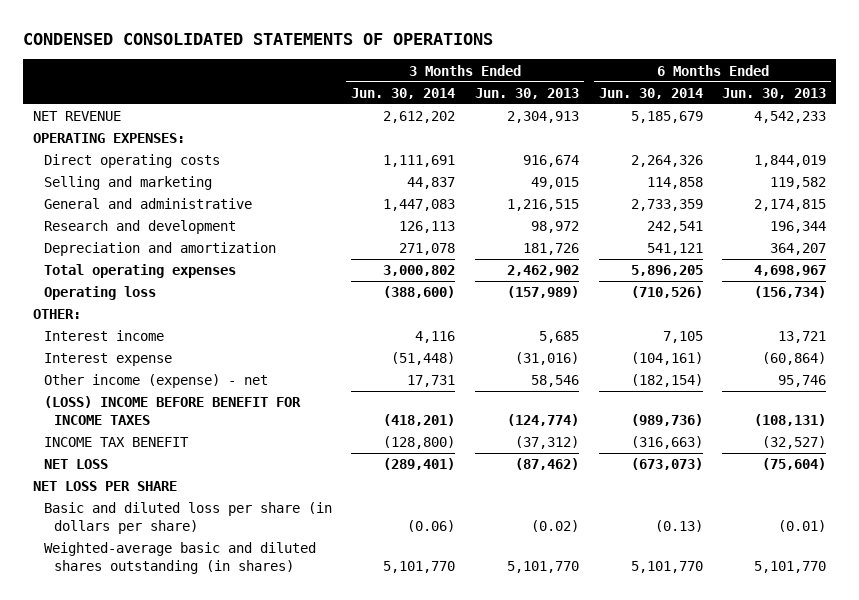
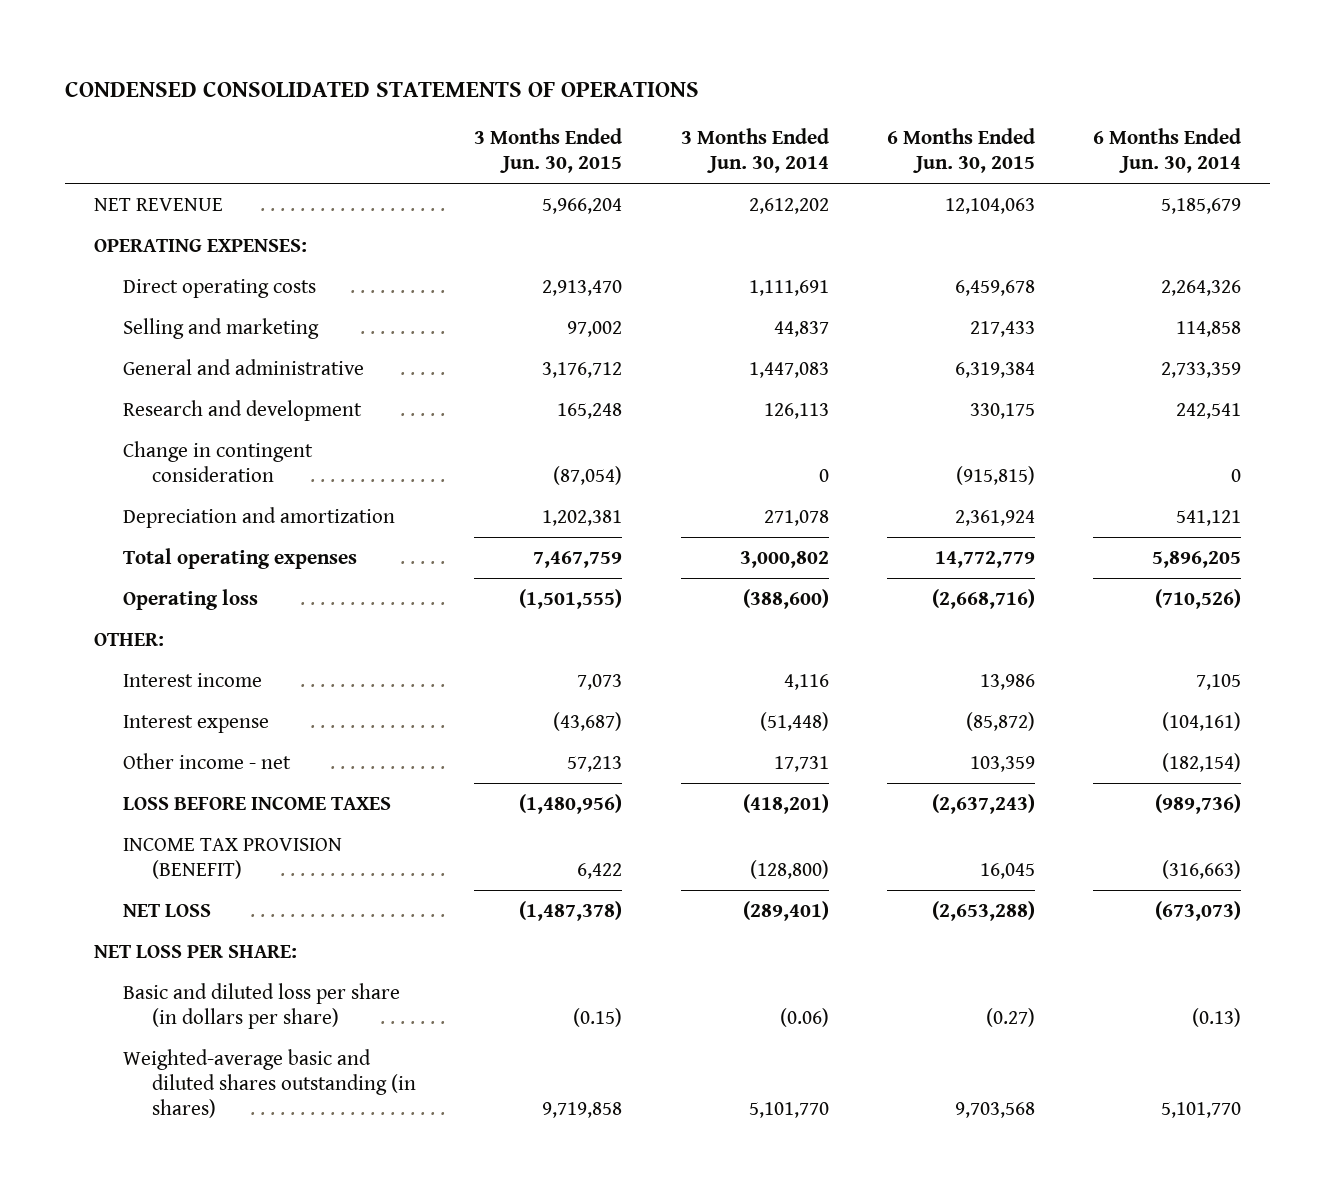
- | 3 Months Ended Jun. 30, 2014 | 3 Months Ended Jun. 30, 2013 | 6 Months Ended Jun. 30, 2014 | 6 Months Ended Jun. 30, 2013
+ | 3 Months Ended Jun. 30, 2015 | 3 Months Ended Jun. 30, 2014 | 6 Months Ended Jun. 30, 2015 | 6 Months Ended Jun. 30, 2014
+ Change in contingent consideration | (87,054) | 0 | (915,815) | 0
- Other income (expense) - net | 17,731 | 58,546 | (182,154) | 95,746
- (LOSS) INCOME BEFORE BENEFIT FOR INCOME TAXES | (418,201) | (124,774) | (989,736) | (108,131)
- INCOME TAX BENEFIT | (128,800) | (37,312) | (316,663) | (32,527)
+ Other income - net | 57,213 | 17,731 | 103,359 | (182,154)
+ LOSS BEFORE INCOME TAXES | (1,480,956) | (418,201) | (2,637,243) | (989,736)
+ INCOME TAX PROVISION (BENEFIT) | 6,422 | (128,800) | 16,045 | (316,663)
- NET LOSS PER SHARE
+ NET LOSS PER SHARE:

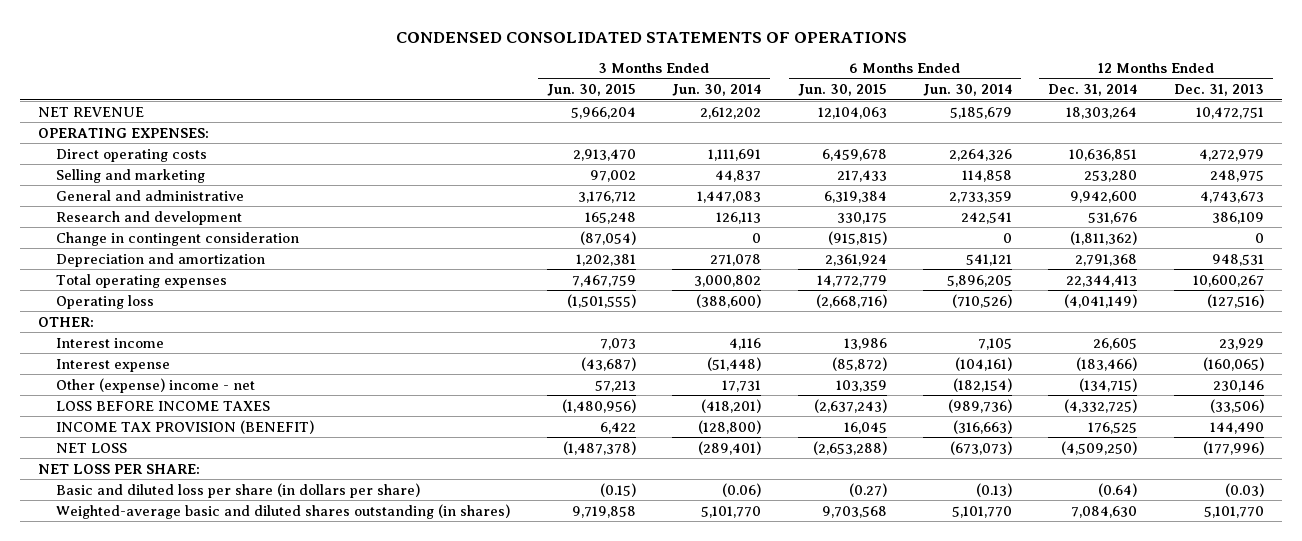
- | 3 Months Ended Jun. 30, 2015 | 3 Months Ended Jun. 30, 2014 | 6 Months Ended Jun. 30, 2015 | 6 Months Ended Jun. 30, 2014
+ | 3 Months Ended Jun. 30, 2015 | 3 Months Ended Jun. 30, 2014 | 6 Months Ended Jun. 30, 2015 | 6 Months Ended Jun. 30, 2014 | 12 Months Ended Dec. 31, 2014 | 12 Months Ended Dec. 31, 2013
- Other income - net | 57,213 | 17,731 | 103,359 | (182,154)
+ Other (expense) income - net | 57,213 | 17,731 | 103,359 | (182,154) | (134,715) | 230,146

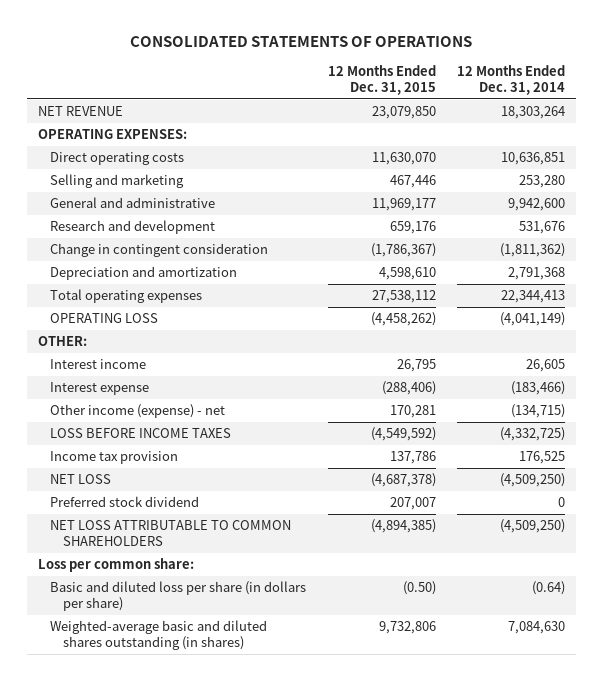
- CONDENSED CONSOLIDATED STATEMENTS OF OPERATIONS
+ CONSOLIDATED STATEMENTS OF OPERATIONS
- | 3 Months Ended Jun. 30, 2015 | 3 Months Ended Jun. 30, 2014 | 6 Months Ended Jun. 30, 2015 | 6 Months Ended Jun. 30, 2014 | 12 Months Ended Dec. 31, 2014 | 12 Months Ended Dec. 31, 2013
+ | 12 Months Ended Dec. 31, 2015 | 12 Months Ended Dec. 31, 2014
- Operating loss | (1,501,555) | (388,600) | (2,668,716) | (710,526) | (4,041,149) | (127,516)
+ OPERATING LOSS | (4,458,262) | (4,041,149)
- Other (expense) income - net | 57,213 | 17,731 | 103,359 | (182,154) | (134,715) | 230,146
+ Other income (expense) - net | 170,281 | (134,715)
- INCOME TAX PROVISION (BENEFIT) | 6,422 | (128,800) | 16,045 | (316,663) | 176,525 | 144,490
+ Income tax provision | 137,786 | 176,525
- NET LOSS PER SHARE:
+ Preferred stock dividend | 207,007 | 0
+ NET LOSS ATTRIBUTABLE TO COMMON SHAREHOLDERS | (4,894,385) | (4,509,250)
+ Loss per common share:

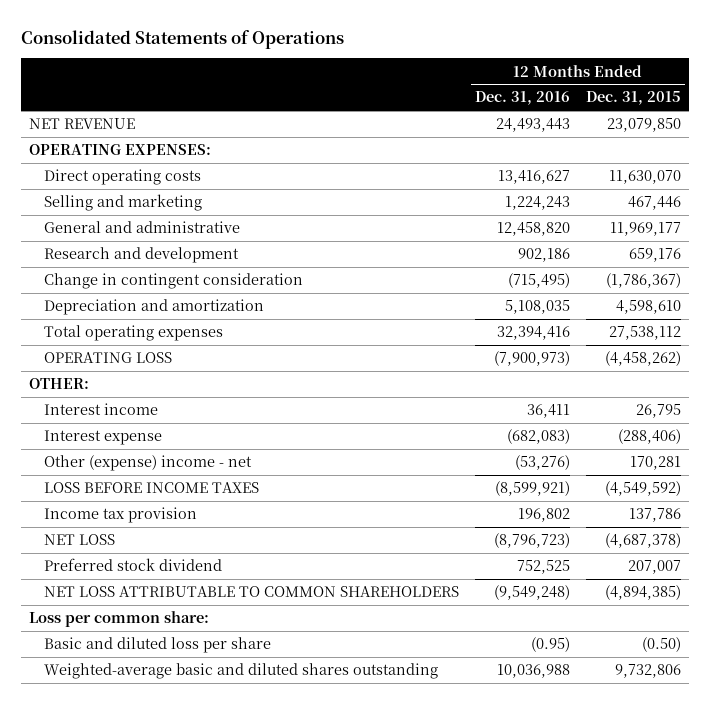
- CONSOLIDATED STATEMENTS OF OPERATIONS
+ Consolidated Statements of Operations
- | 12 Months Ended Dec. 31, 2015 | 12 Months Ended Dec. 31, 2014
+ | 12 Months Ended Dec. 31, 2016 | 12 Months Ended Dec. 31, 2015
- Other income (expense) - net | 170,281 | (134,715)
+ Other (expense) income - net | (53,276) | 170,281
- Basic and diluted loss per share (in dollars per share) | (0.50) | (0.64)
- Weighted-average basic and diluted shares outstanding (in shares) | 9,732,806 | 7,084,630
+ Basic and diluted loss per share | (0.95) | (0.50)
+ Weighted-average basic and diluted shares outstanding | 10,036,988 | 9,732,806

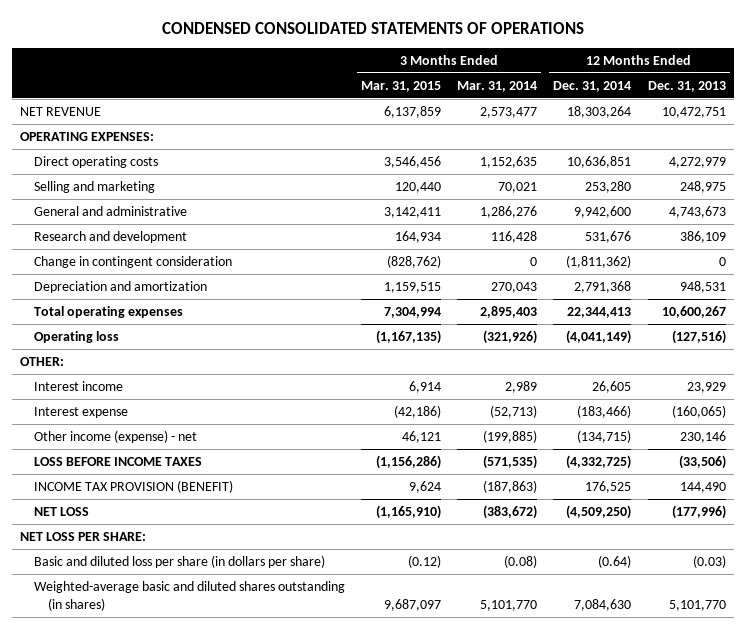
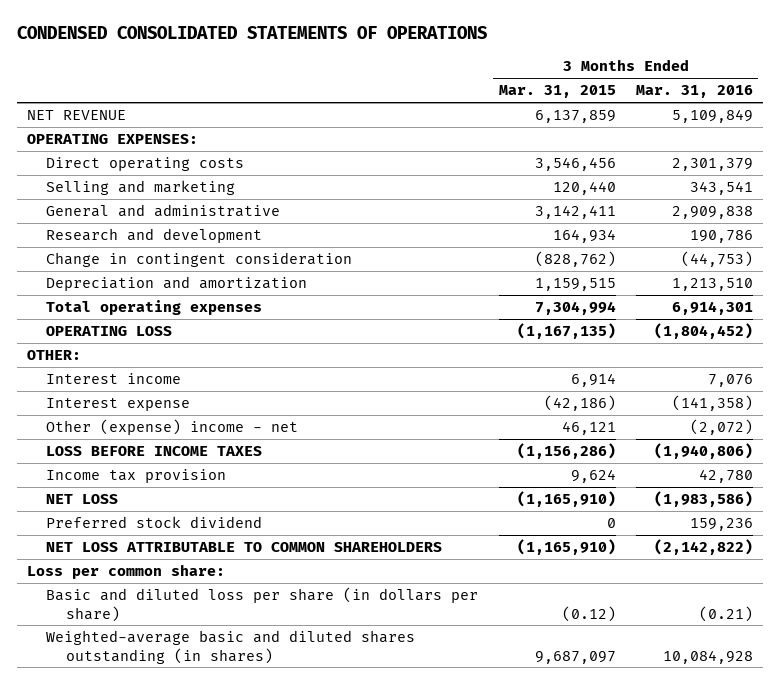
- | 3 Months Ended Mar. 31, 2015 | 3 Months Ended Mar. 31, 2014 | 12 Months Ended Dec. 31, 2014 | 12 Months Ended Dec. 31, 2013
+ | 3 Months Ended Mar. 31, 2015 | 3 Months Ended Mar. 31, 2016
- Operating loss | (1,167,135) | (321,926) | (4,041,149) | (127,516)
+ OPERATING LOSS | (1,167,135) | (1,804,452)
- Other income (expense) - net | 46,121 | (199,885) | (134,715) | 230,146
+ Other (expense) income - net | 46,121 | (2,072)
- INCOME TAX PROVISION (BENEFIT) | 9,624 | (187,863) | 176,525 | 144,490
+ Income tax provision | 9,624 | 42,780
- NET LOSS PER SHARE:
+ Preferred stock dividend | 0 | 159,236
+ NET LOSS ATTRIBUTABLE TO COMMON SHAREHOLDERS | (1,165,910) | (2,142,822)
+ Loss per common share:

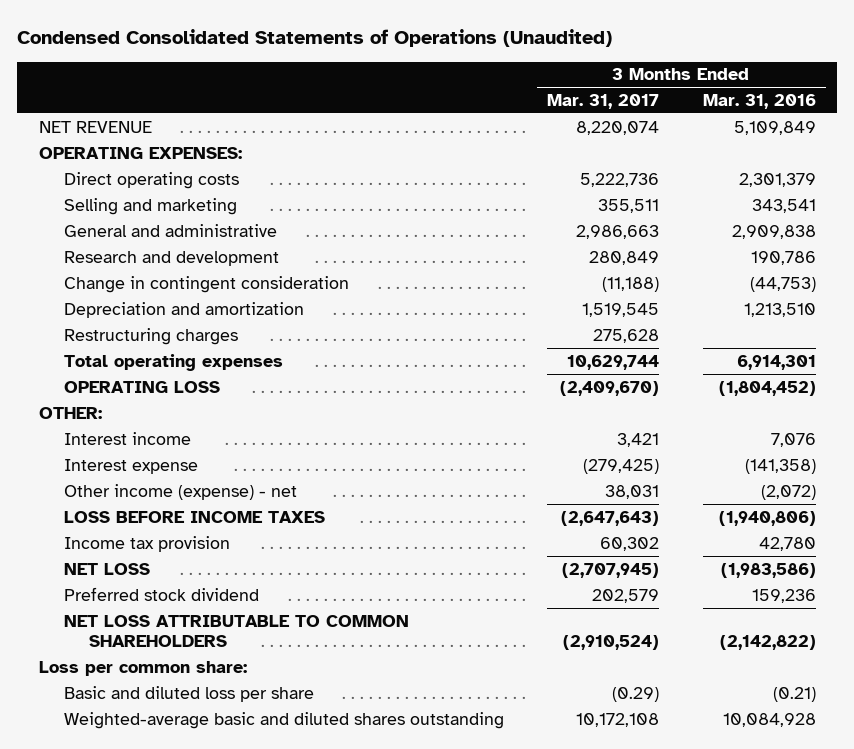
- CONDENSED CONSOLIDATED STATEMENTS OF OPERATIONS
+ Condensed Consolidated Statements of Operations (Unaudited)
- | 3 Months Ended Mar. 31, 2015 | 3 Months Ended Mar. 31, 2016
+ | 3 Months Ended Mar. 31, 2017 | 3 Months Ended Mar. 31, 2016
+ Restructuring charges | 275,628 |
- Other (expense) income - net | 46,121 | (2,072)
+ Other income (expense) - net | 38,031 | (2,072)
- Basic and diluted loss per share (in dollars per share) | (0.12) | (0.21)
- Weighted-average basic and diluted shares outstanding (in shares) | 9,687,097 | 10,084,928
+ Basic and diluted loss per share | (0.29) | (0.21)
+ Weighted-average basic and diluted shares outstanding | 10,172,108 | 10,084,928

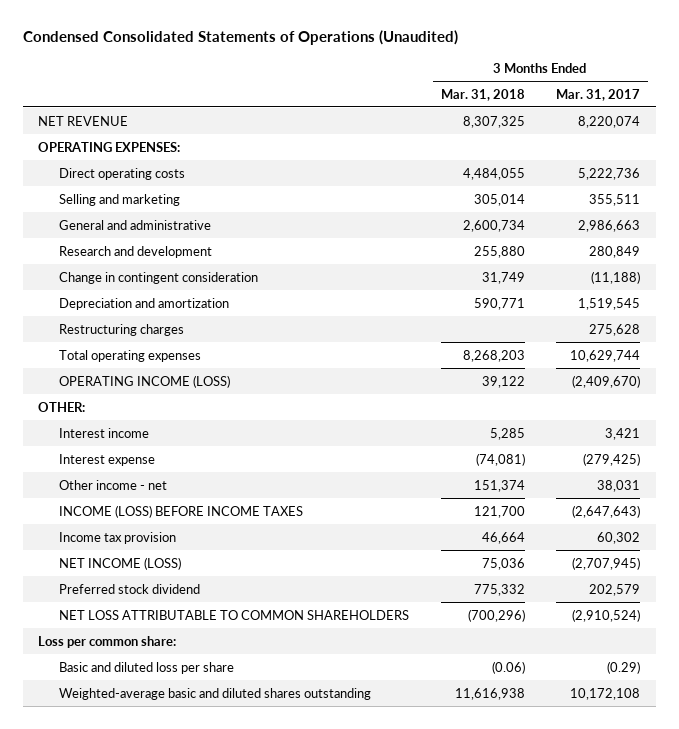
- | 3 Months Ended Mar. 31, 2017 | 3 Months Ended Mar. 31, 2016
+ | 3 Months Ended Mar. 31, 2018 | 3 Months Ended Mar. 31, 2017
- OPERATING LOSS | (2,409,670) | (1,804,452)
+ OPERATING INCOME (LOSS) | 39,122 | (2,409,670)
- Other income (expense) - net | 38,031 | (2,072)
- LOSS BEFORE INCOME TAXES | (2,647,643) | (1,940,806)
+ Other income - net | 151,374 | 38,031
+ INCOME (LOSS) BEFORE INCOME TAXES | 121,700 | (2,647,643)
- NET LOSS | (2,707,945) | (1,983,586)
+ NET INCOME (LOSS) | 75,036 | (2,707,945)

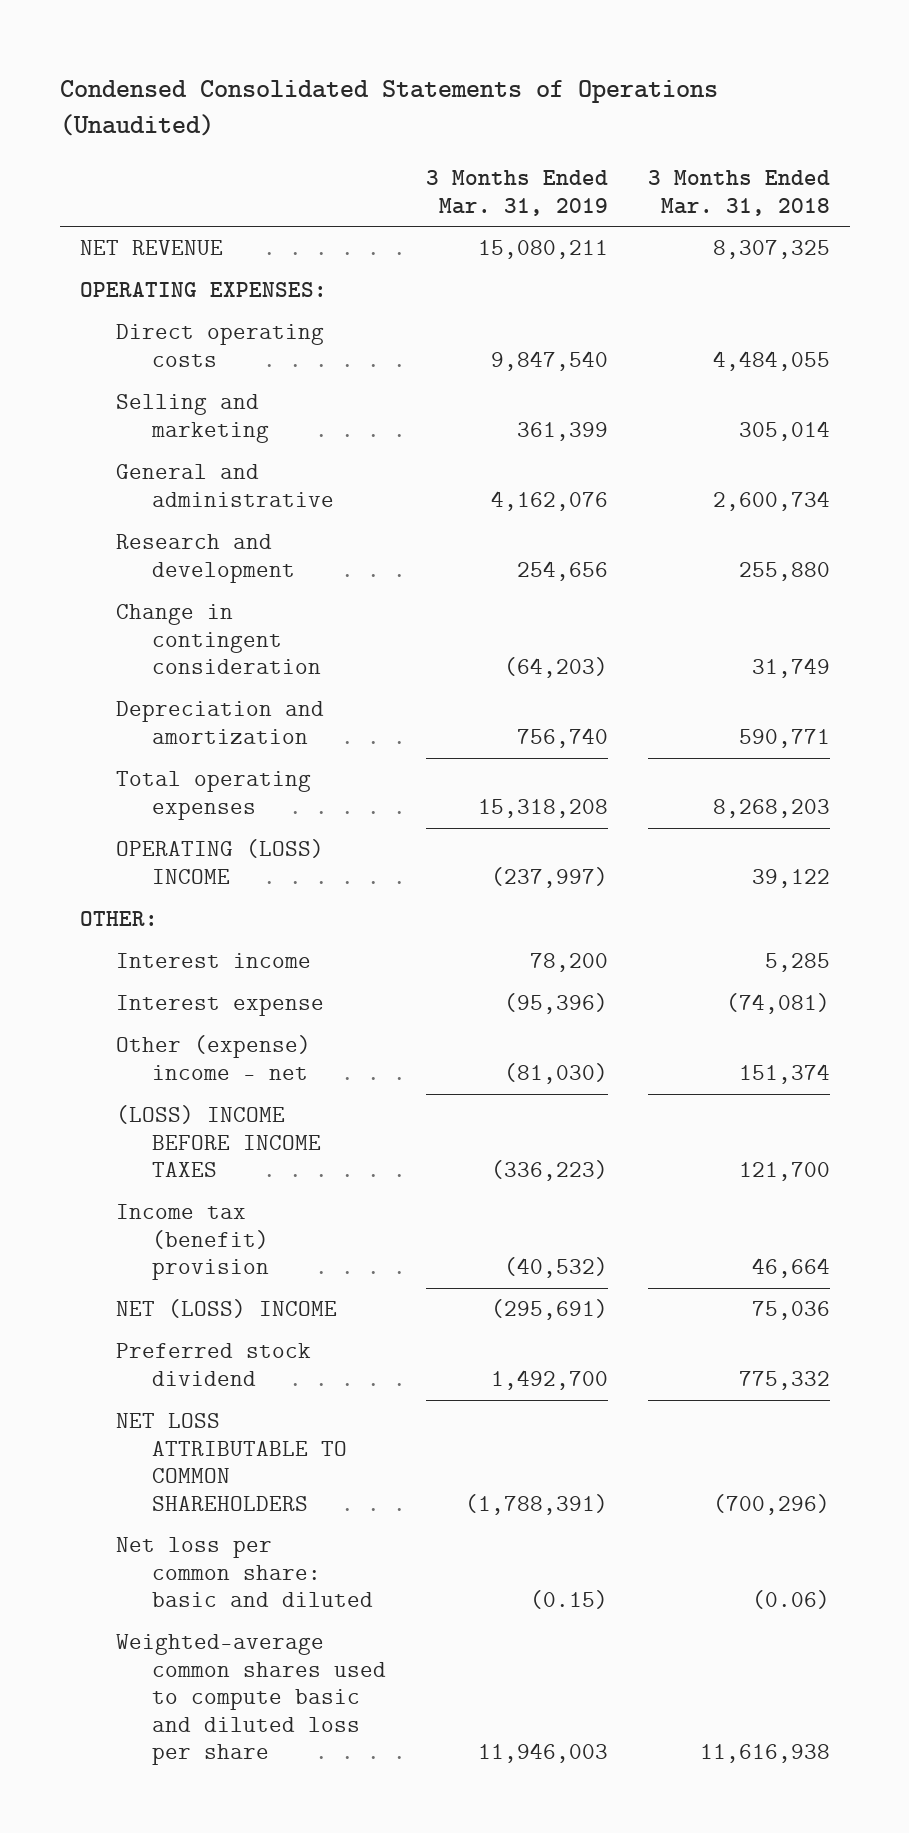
- | 3 Months Ended Mar. 31, 2018 | 3 Months Ended Mar. 31, 2017
+ | 3 Months Ended Mar. 31, 2019 | 3 Months Ended Mar. 31, 2018
- Restructuring charges | | 275,628
- OPERATING INCOME (LOSS) | 39,122 | (2,409,670)
+ OPERATING (LOSS) INCOME | (237,997) | 39,122
- Other income - net | 151,374 | 38,031
- INCOME (LOSS) BEFORE INCOME TAXES | 121,700 | (2,647,643)
- Income tax provision | 46,664 | 60,302
- NET INCOME (LOSS) | 75,036 | (2,707,945)
+ Other (expense) income - net | (81,030) | 151,374
+ (LOSS) INCOME BEFORE INCOME TAXES | (336,223) | 121,700
+ Income tax (benefit) provision | (40,532) | 46,664
+ NET (LOSS) INCOME | (295,691) | 75,036
- Loss per common share:
- Basic and diluted loss per share | (0.06) | (0.29)
- Weighted-average basic and diluted shares outstanding | 11,616,938 | 10,172,108
+ Net loss per common share: basic and diluted | (0.15) | (0.06)
+ Weighted-average common shares used to compute basic and diluted loss per share | 11,946,003 | 11,616,938

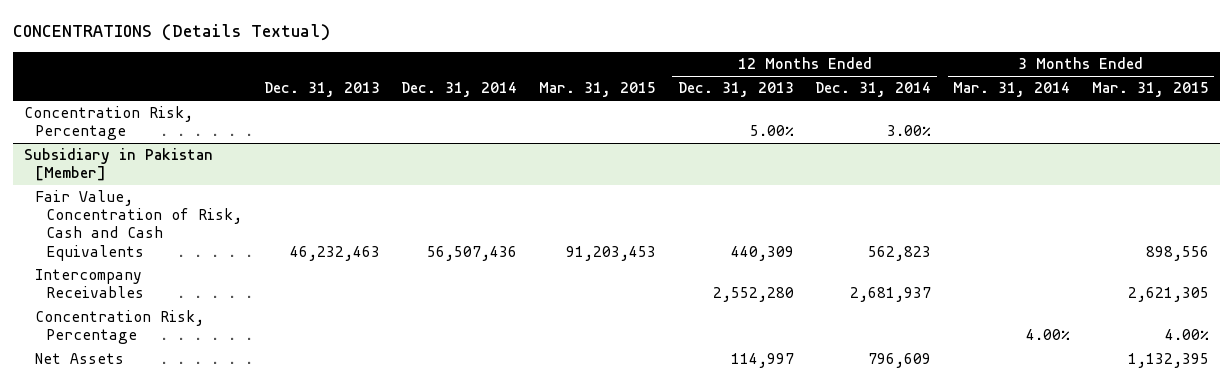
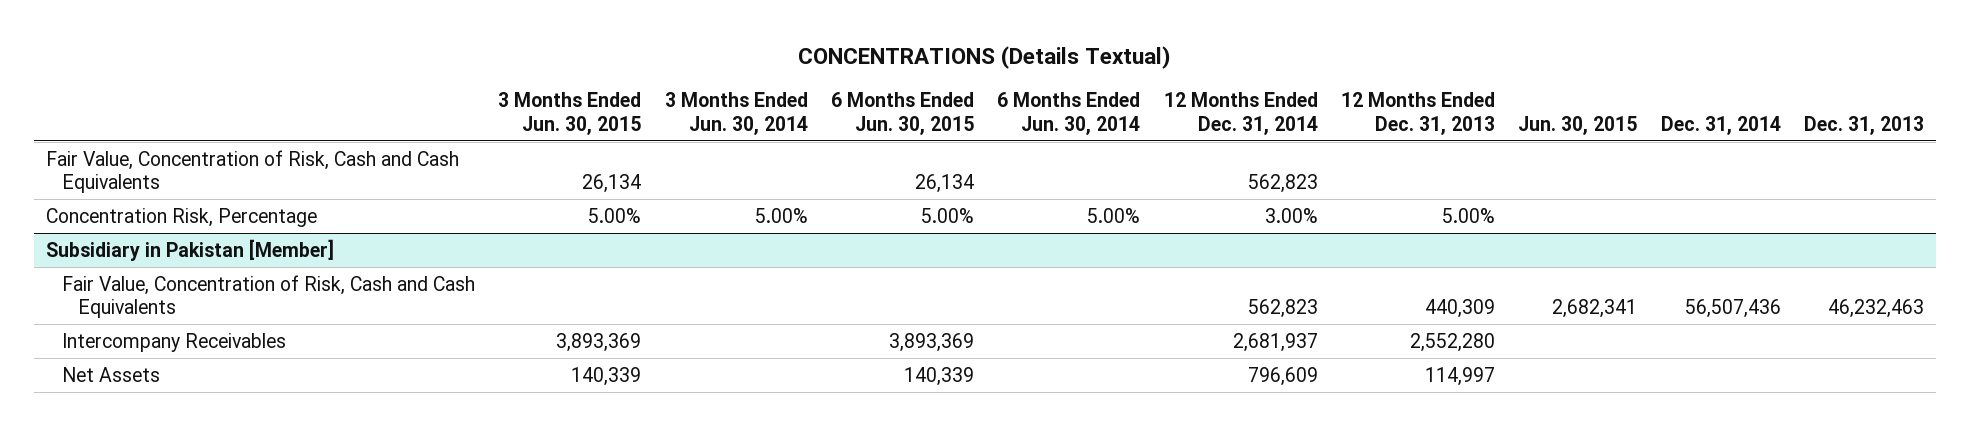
- | Dec. 31, 2013 | Dec. 31, 2014 | Mar. 31, 2015 | 12 Months Ended Dec. 31, 2013 | 12 Months Ended Dec. 31, 2014 | 3 Months Ended Mar. 31, 2014 | 3 Months Ended Mar. 31, 2015
+ | 3 Months Ended Jun. 30, 2015 | 3 Months Ended Jun. 30, 2014 | 6 Months Ended Jun. 30, 2015 | 6 Months Ended Jun. 30, 2014 | 12 Months Ended Dec. 31, 2014 | 12 Months Ended Dec. 31, 2013 | Jun. 30, 2015 | Dec. 31, 2014 | Dec. 31, 2013
+ Fair Value, Concentration of Risk, Cash and Cash Equivalents | 26,134 | | 26,134 | | 562,823 | | | |
@ Subsidiary in Pakistan [Member]
- Concentration Risk, Percentage | | | | | | 4.00% | 4.00%

